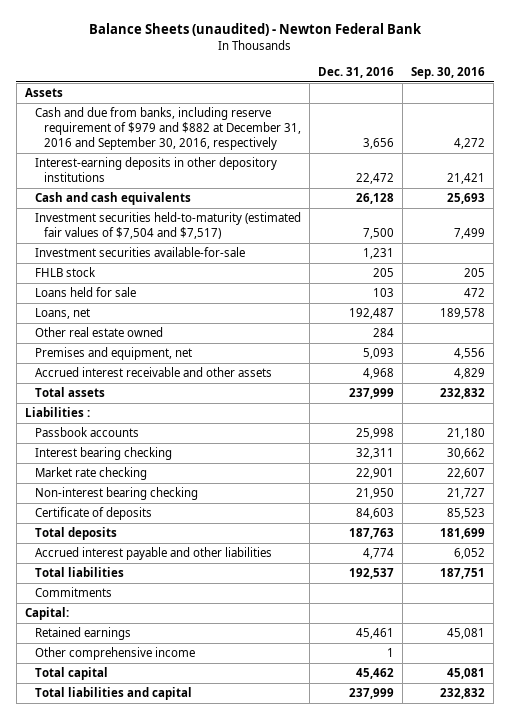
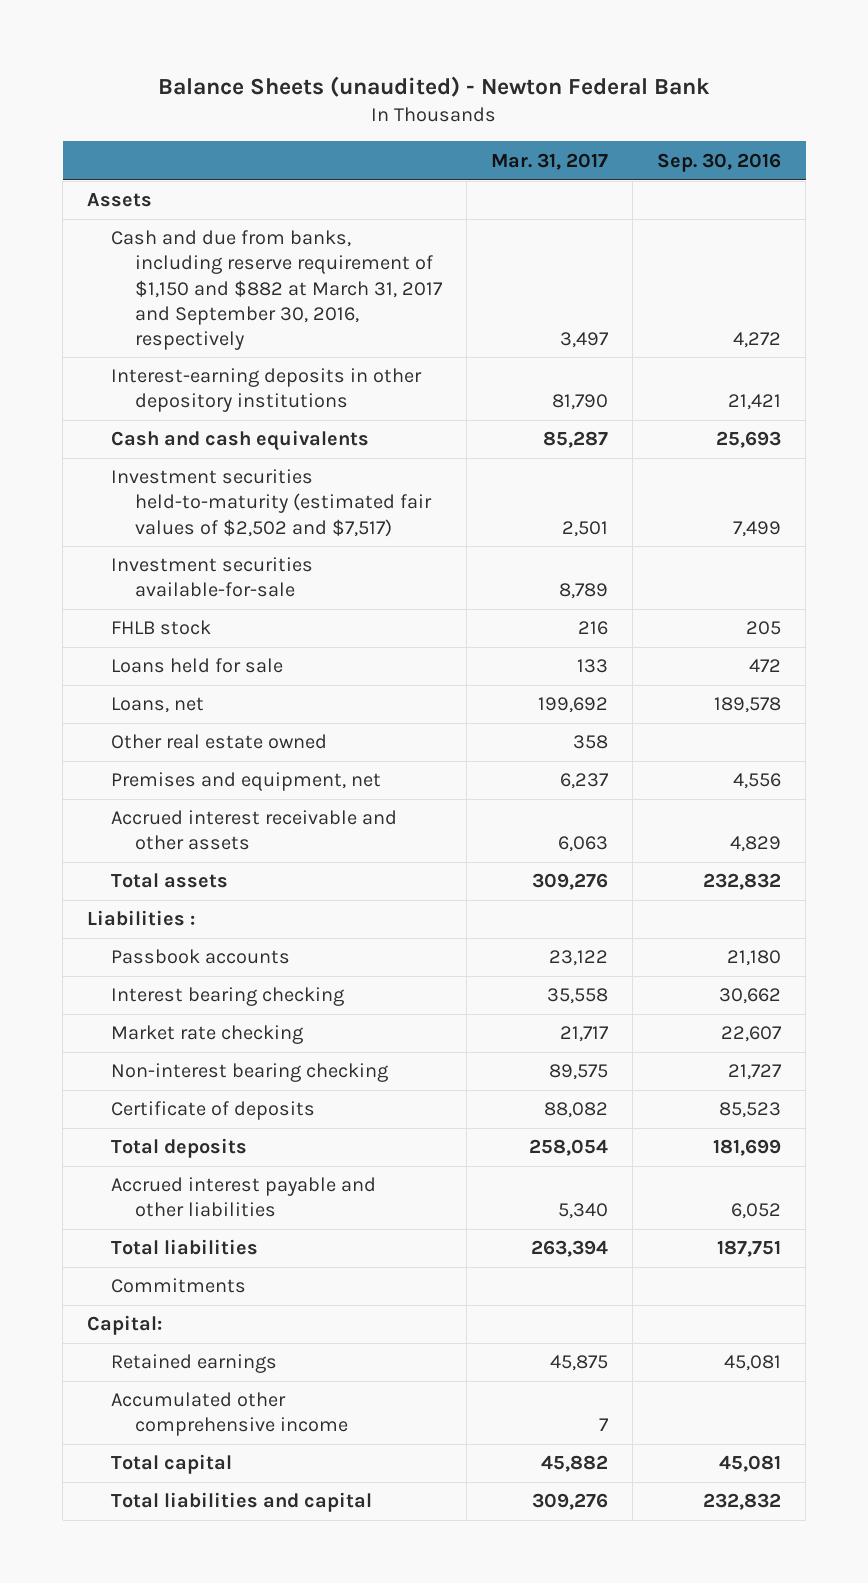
- | Dec. 31, 2016 | Sep. 30, 2016
+ | Mar. 31, 2017 | Sep. 30, 2016
- Cash and due from banks, including reserve requirement of $979 and $882 at December 31, 2016 and September 30, 2016, respectively | 3,656 | 4,272
+ Cash and due from banks, including reserve requirement of $1,150 and $882 at March 31, 2017 and September 30, 2016, respectively | 3,497 | 4,272
- Investment securities held-to-maturity (estimated fair values of $7,504 and $7,517) | 7,500 | 7,499
+ Investment securities held-to-maturity (estimated fair values of $2,502 and $7,517) | 2,501 | 7,499
- Other comprehensive income | 1 |
+ Accumulated other comprehensive income | 7 |

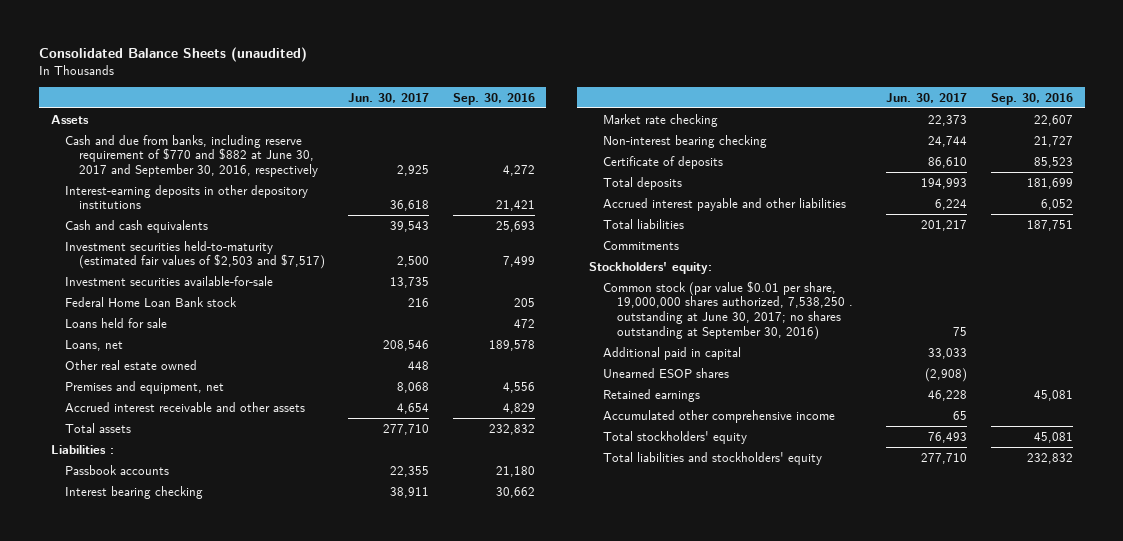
- Balance Sheets (unaudited) - Newton Federal Bank
+ Consolidated Balance Sheets (unaudited)
- | Mar. 31, 2017 | Sep. 30, 2016
+ | Jun. 30, 2017 | Sep. 30, 2016
- Cash and due from banks, including reserve requirement of $1,150 and $882 at March 31, 2017 and September 30, 2016, respectively | 3,497 | 4,272
+ Cash and due from banks, including reserve requirement of $770 and $882 at June 30, 2017 and September 30, 2016, respectively | 2,925 | 4,272
- Investment securities held-to-maturity (estimated fair values of $2,502 and $7,517) | 2,501 | 7,499
+ Investment securities held-to-maturity (estimated fair values of $2,503 and $7,517) | 2,500 | 7,499
- FHLB stock | 216 | 205
+ Federal Home Loan Bank stock | 216 | 205
- Capital:
+ Stockholders' equity:
+ Common stock (par value $0.01 per share, 19,000,000 shares authorized, 7,538,250 . outstanding at June 30, 2017; no shares outstanding at September 30, 2016) | 75 |
+ Additional paid in capital | 33,033 |
+ Unearned ESOP shares | (2,908) |
- Total capital | 45,882 | 45,081
- Total liabilities and capital | 309,276 | 232,832
+ Total stockholders' equity | 76,493 | 45,081
+ Total liabilities and stockholders' equity | 277,710 | 232,832

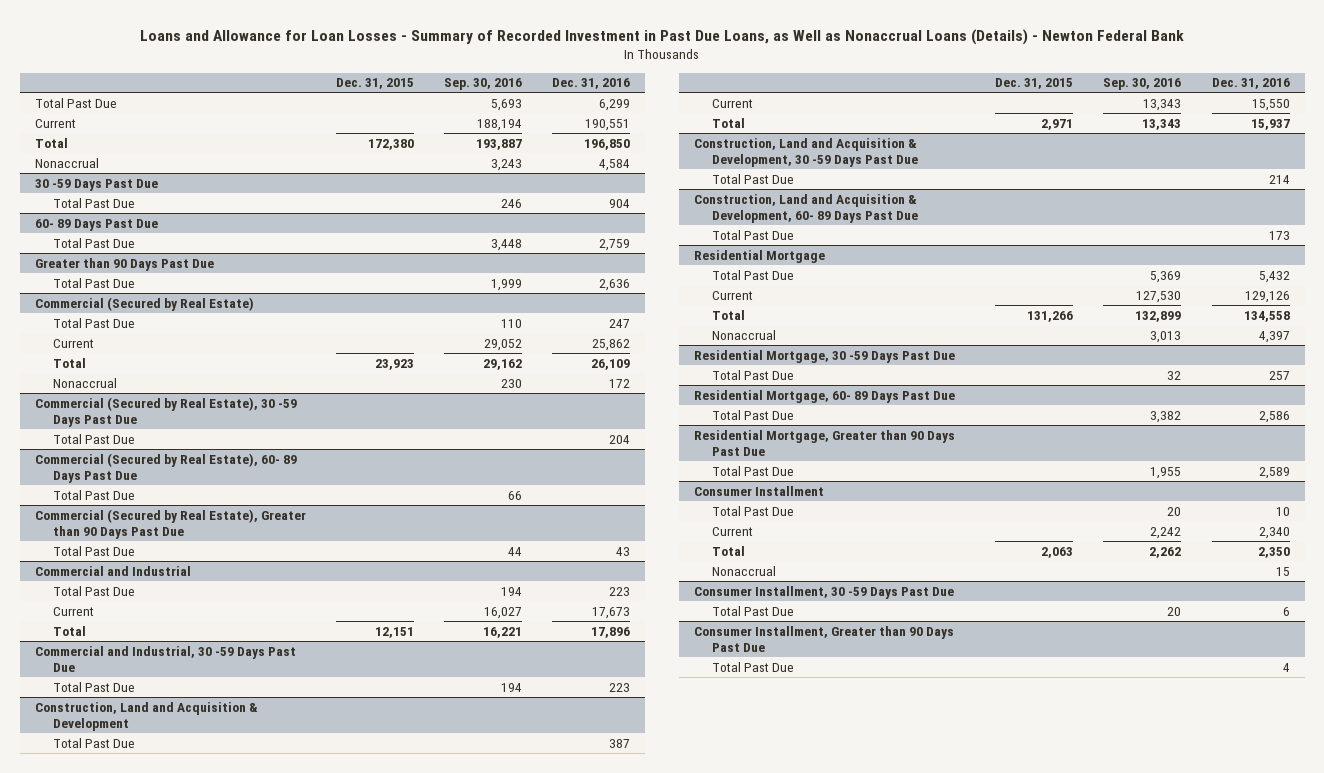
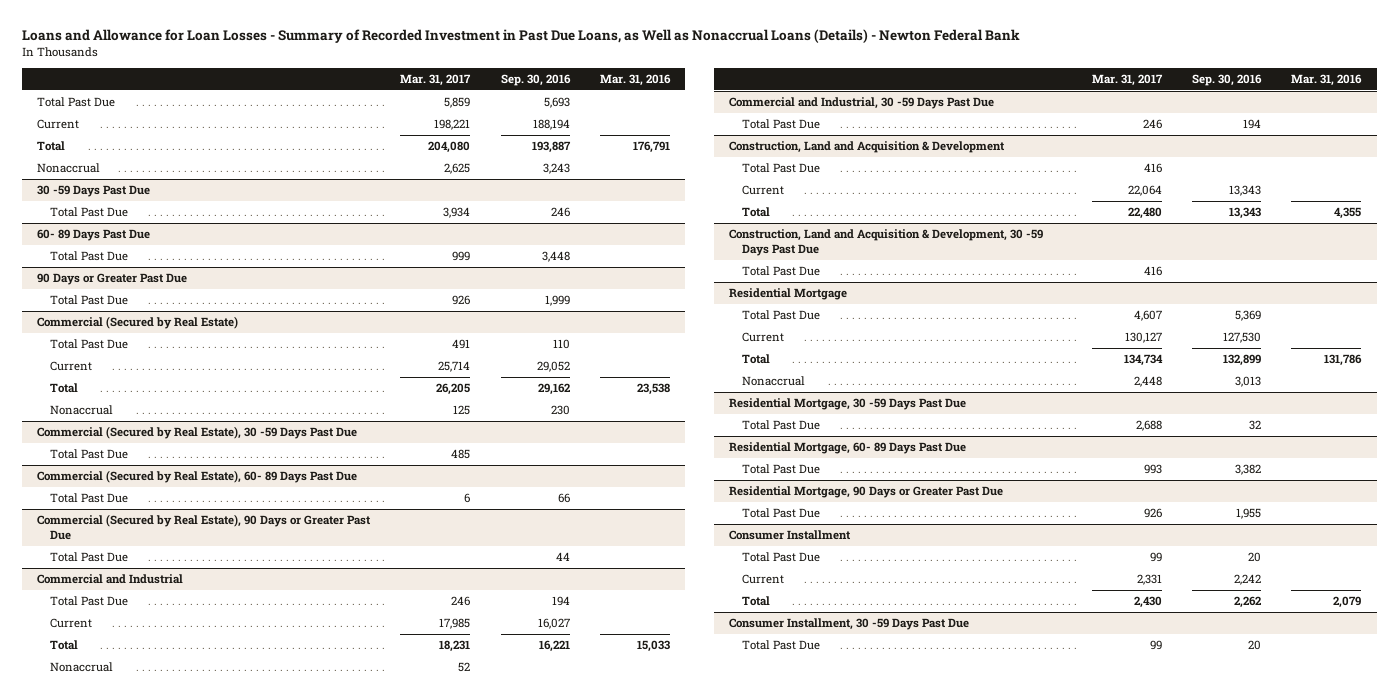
- | Dec. 31, 2015 | Sep. 30, 2016 | Dec. 31, 2016
+ | Mar. 31, 2017 | Sep. 30, 2016 | Mar. 31, 2016
- Greater than 90 Days Past Due
+ 90 Days or Greater Past Due
- Commercial (Secured by Real Estate), Greater than 90 Days Past Due
+ Commercial (Secured by Real Estate), 90 Days or Greater Past Due
@ Commercial and Industrial
+ Nonaccrual | 52 | |
- Construction, Land and Acquisition & Development, 60- 89 Days Past Due
- Total Past Due | | | 173
- Residential Mortgage, Greater than 90 Days Past Due
+ Residential Mortgage, 90 Days or Greater Past Due
@ Consumer Installment
- Nonaccrual | | | 15
- Consumer Installment, Greater than 90 Days Past Due
- Total Past Due | | | 4

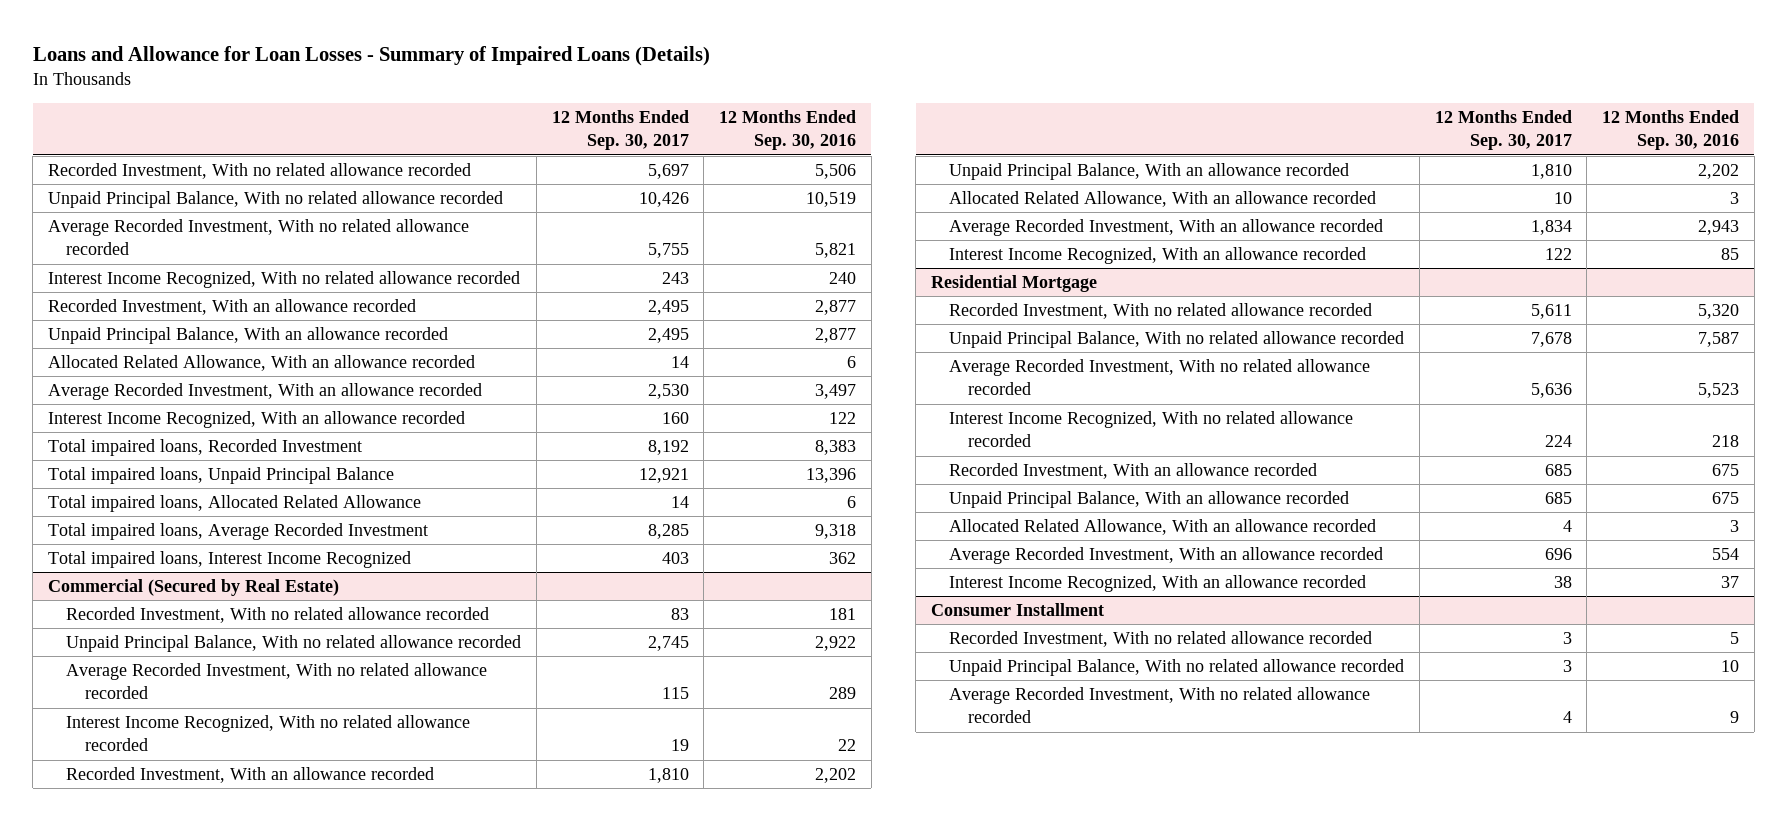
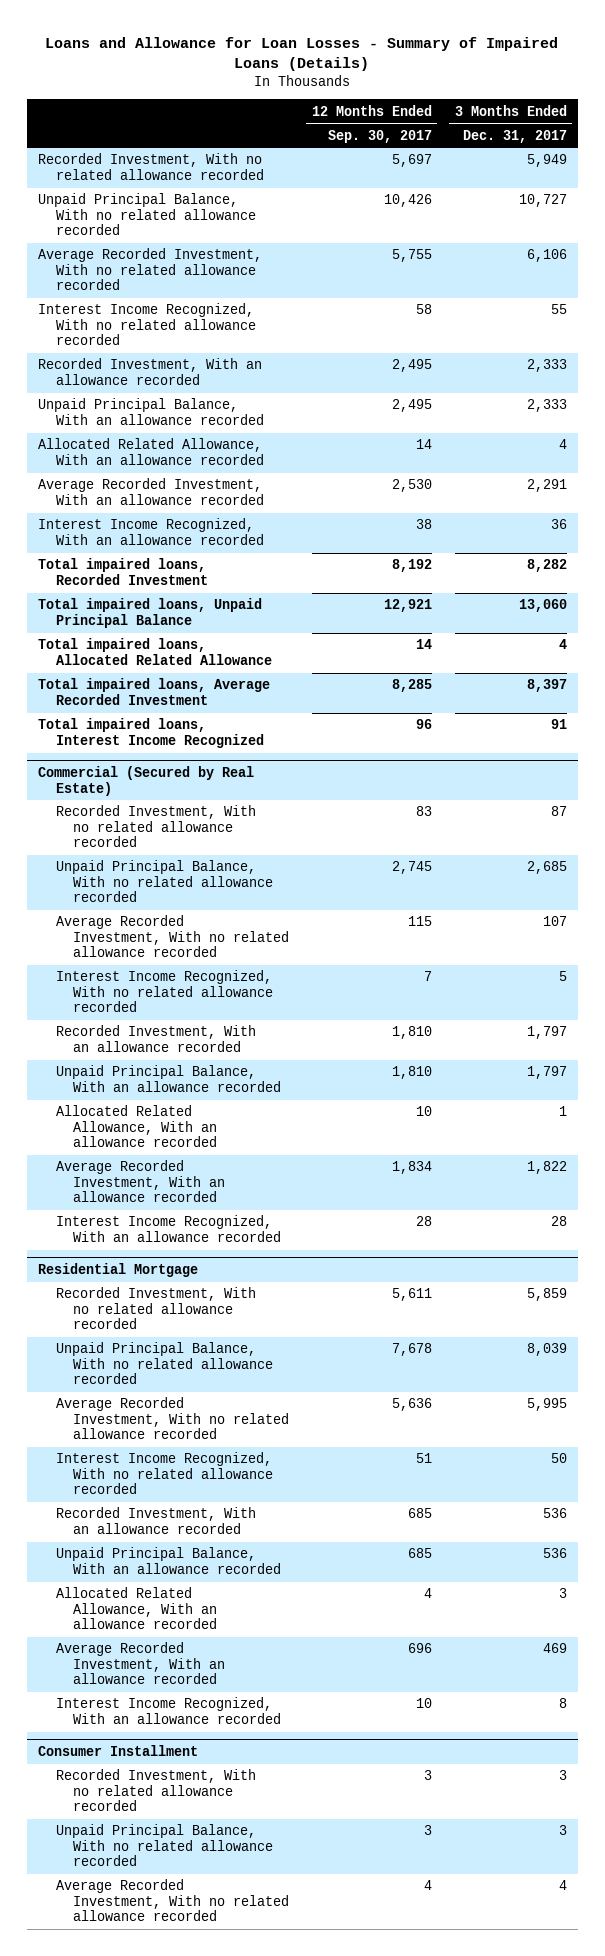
- | 12 Months Ended Sep. 30, 2017 | 12 Months Ended Sep. 30, 2016
+ | 12 Months Ended Sep. 30, 2017 | 3 Months Ended Dec. 31, 2017
- Interest Income Recognized, With no related allowance recorded | 243 | 240
+ Interest Income Recognized, With no related allowance recorded | 58 | 55
- Interest Income Recognized, With an allowance recorded | 160 | 122
+ Interest Income Recognized, With an allowance recorded | 38 | 36
- Total impaired loans, Interest Income Recognized | 403 | 362
+ Total impaired loans, Interest Income Recognized | 96 | 91
@ Commercial (Secured by Real Estate)
- Interest Income Recognized, With no related allowance recorded | 19 | 22
+ Interest Income Recognized, With no related allowance recorded | 7 | 5
- Interest Income Recognized, With an allowance recorded | 122 | 85
+ Interest Income Recognized, With an allowance recorded | 28 | 28
@ Residential Mortgage
- Interest Income Recognized, With no related allowance recorded | 224 | 218
+ Interest Income Recognized, With no related allowance recorded | 51 | 50
- Interest Income Recognized, With an allowance recorded | 38 | 37
+ Interest Income Recognized, With an allowance recorded | 10 | 8

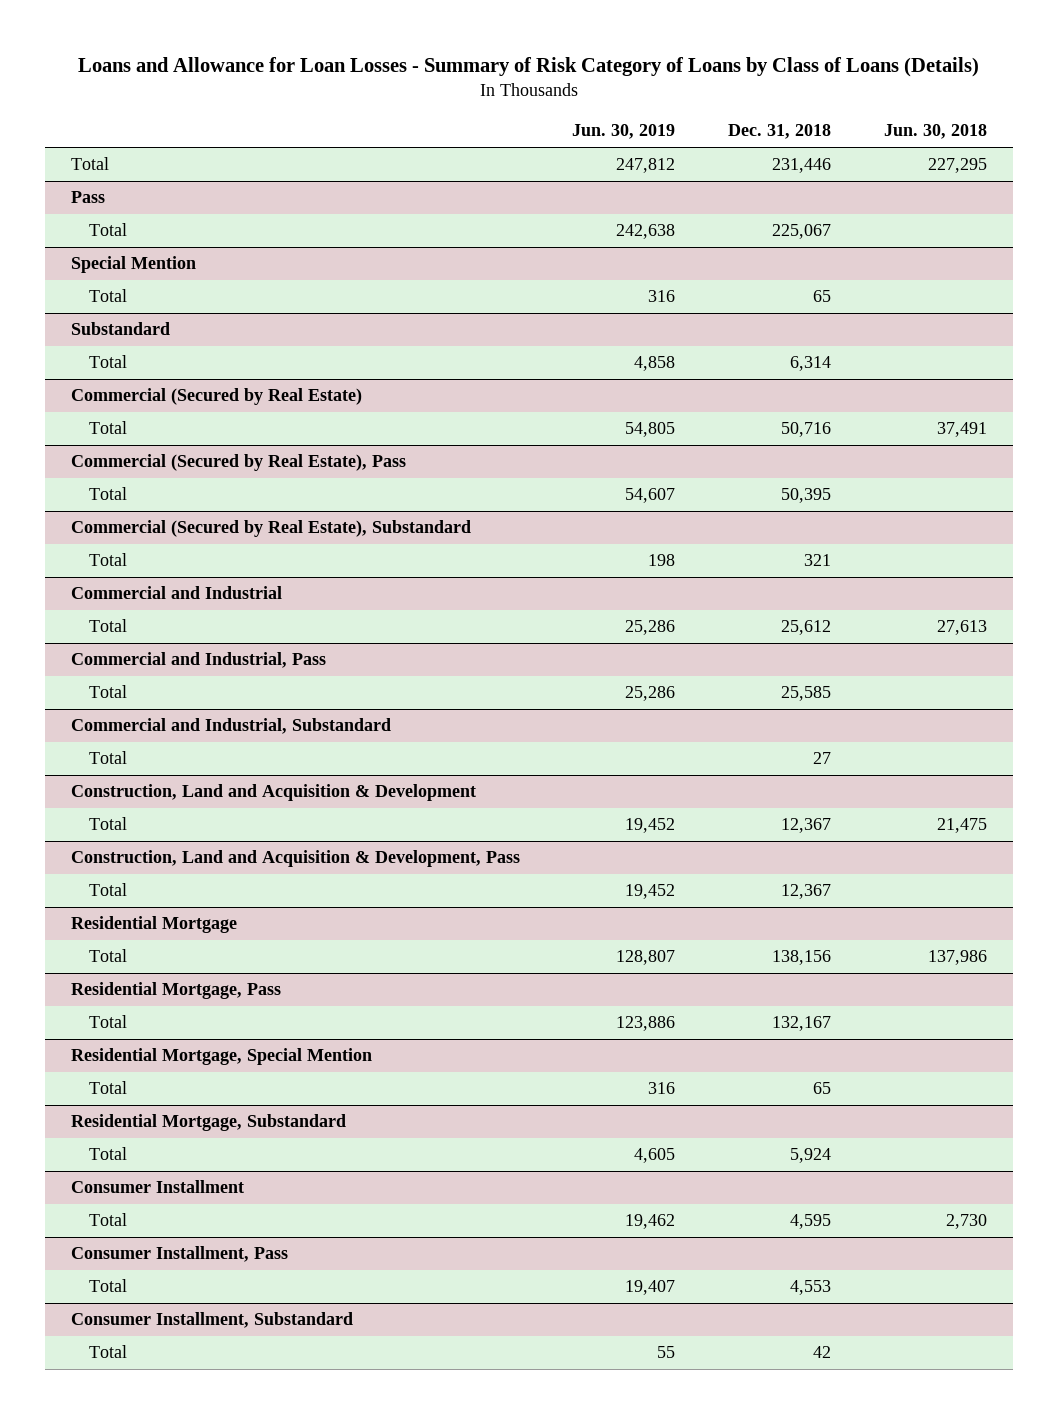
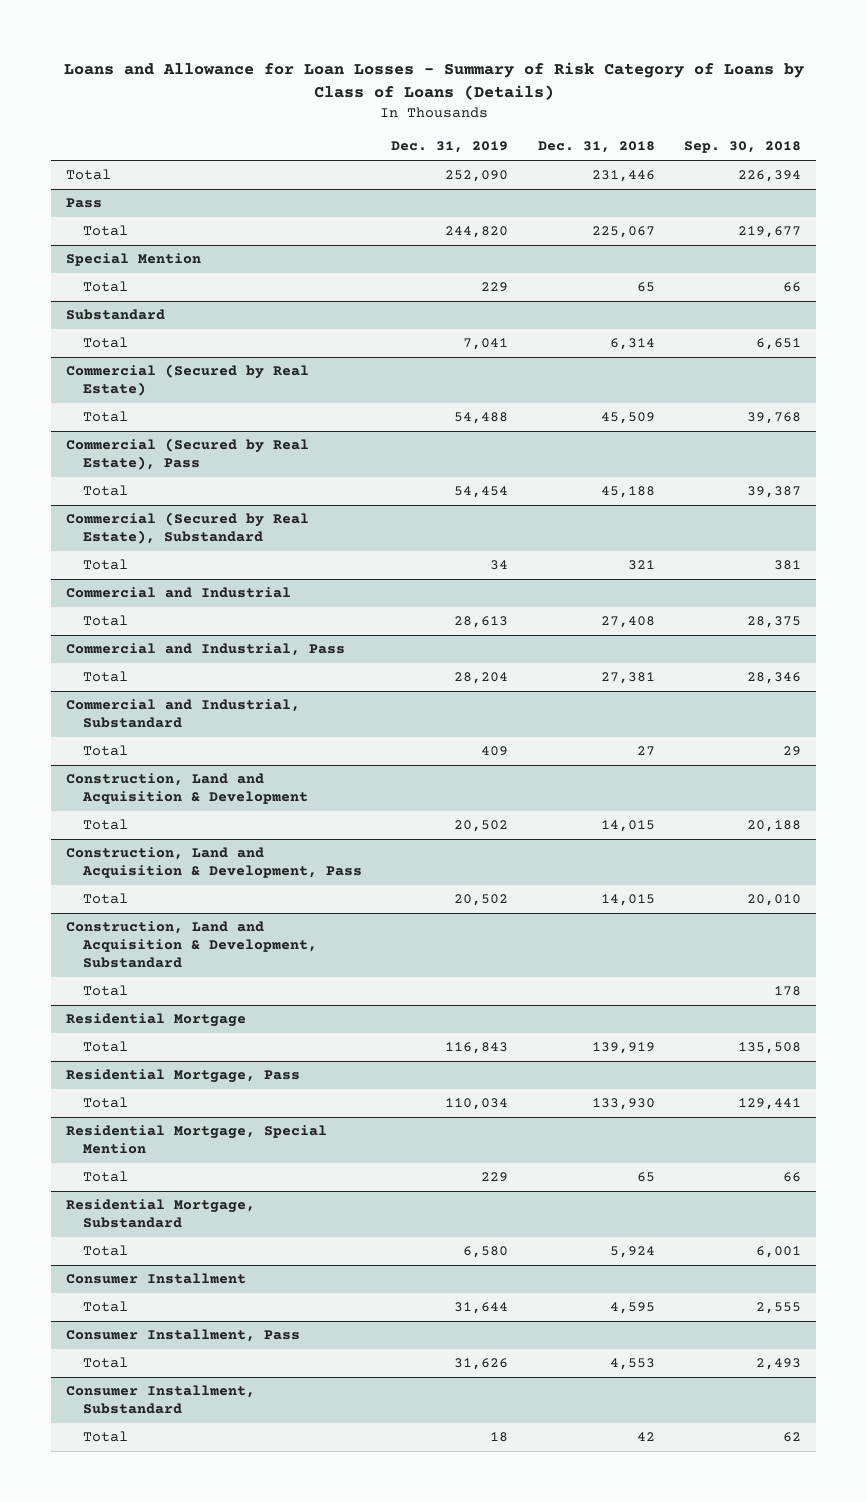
- | Jun. 30, 2019 | Dec. 31, 2018 | Jun. 30, 2018
+ | Dec. 31, 2019 | Dec. 31, 2018 | Sep. 30, 2018
@ Commercial (Secured by Real Estate)
- Total | 54,805 | 50,716 | 37,491
+ Total | 54,488 | 45,509 | 39,768
@ Commercial (Secured by Real Estate), Pass
- Total | 54,607 | 50,395 |
+ Total | 54,454 | 45,188 | 39,387
@ Commercial and Industrial
- Total | 25,286 | 25,612 | 27,613
+ Total | 28,613 | 27,408 | 28,375
@ Commercial and Industrial, Pass
- Total | 25,286 | 25,585 |
+ Total | 28,204 | 27,381 | 28,346
@ Construction, Land and Acquisition & Development
- Total | 19,452 | 12,367 | 21,475
+ Total | 20,502 | 14,015 | 20,188
@ Construction, Land and Acquisition & Development, Pass
- Total | 19,452 | 12,367 |
+ Total | 20,502 | 14,015 | 20,010
+ Construction, Land and Acquisition & Development, Substandard
+ Total | | | 178
@ Residential Mortgage
- Total | 128,807 | 138,156 | 137,986
+ Total | 116,843 | 139,919 | 135,508
@ Residential Mortgage, Pass
- Total | 123,886 | 132,167 |
+ Total | 110,034 | 133,930 | 129,441

